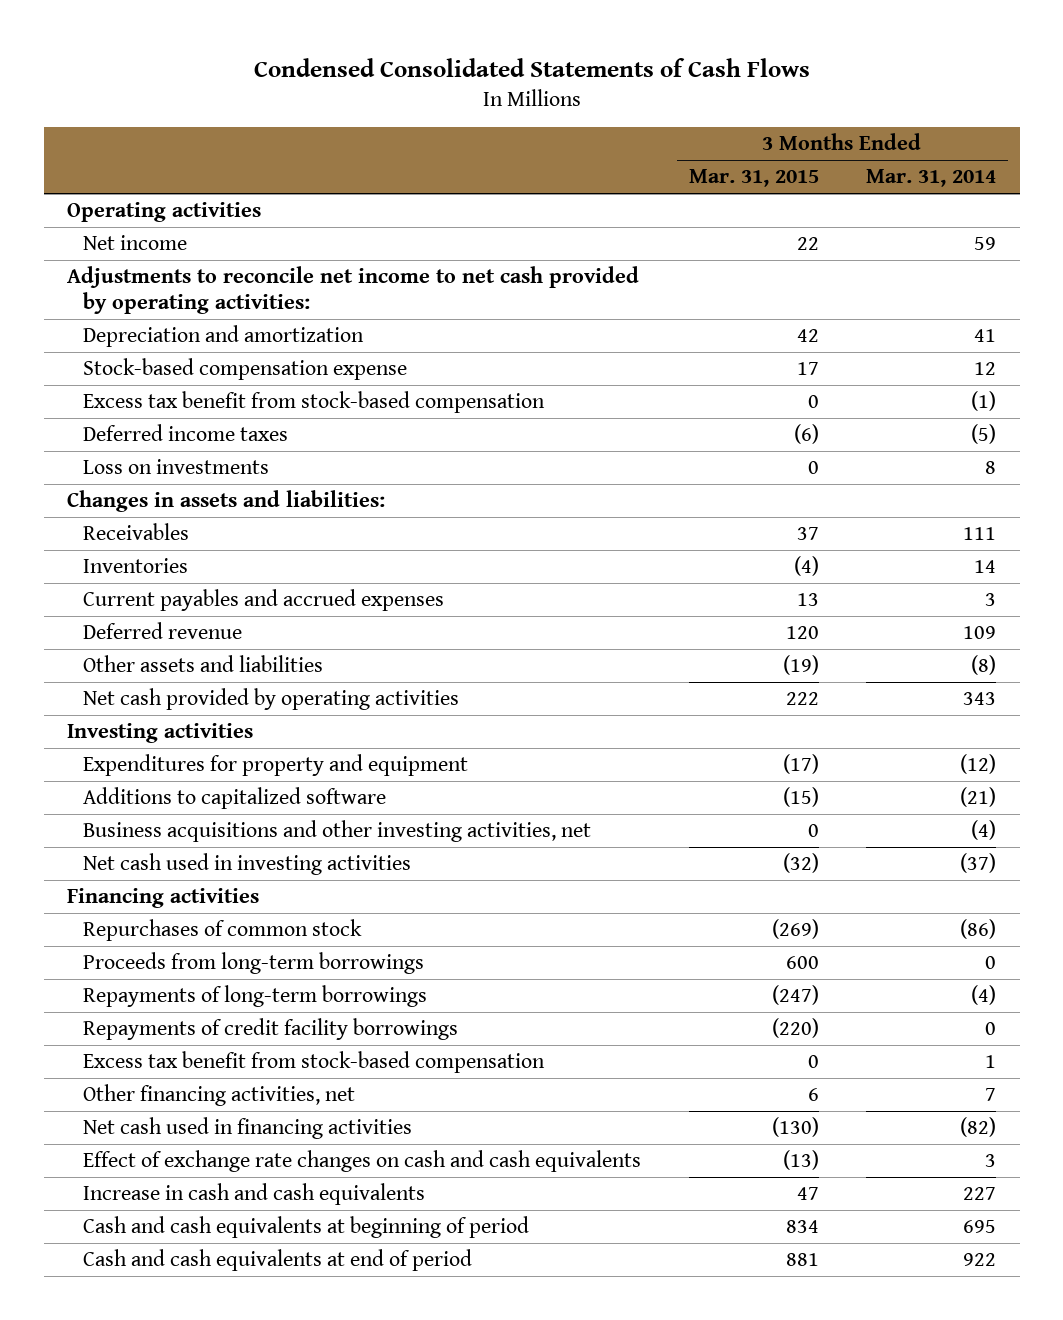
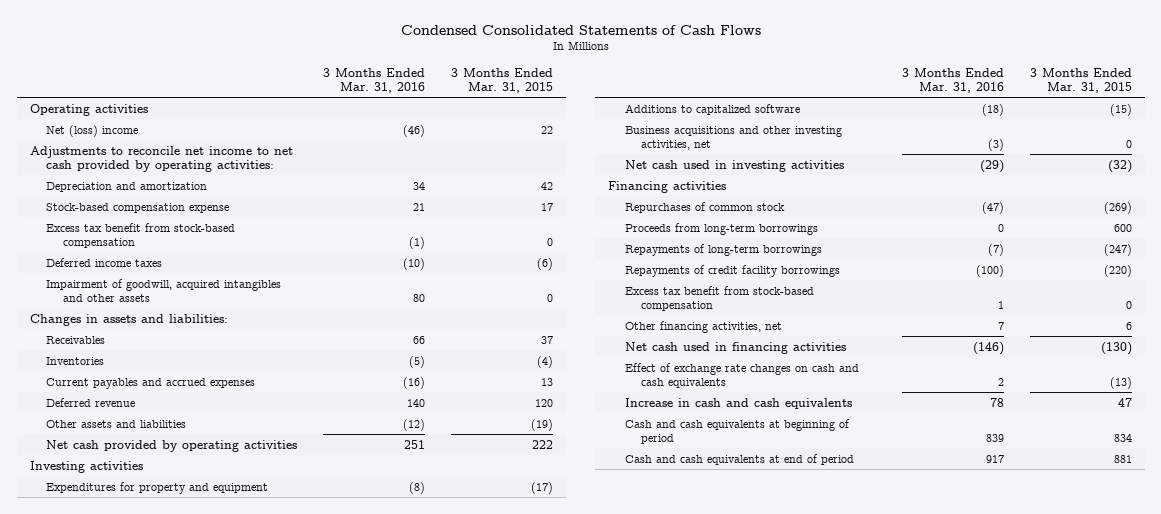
- | 3 Months Ended Mar. 31, 2015 | 3 Months Ended Mar. 31, 2014
+ | 3 Months Ended Mar. 31, 2016 | 3 Months Ended Mar. 31, 2015
- Net income | 22 | 59
+ Net (loss) income | (46) | 22
- Loss on investments | 0 | 8
+ Impairment of goodwill, acquired intangibles and other assets | 80 | 0

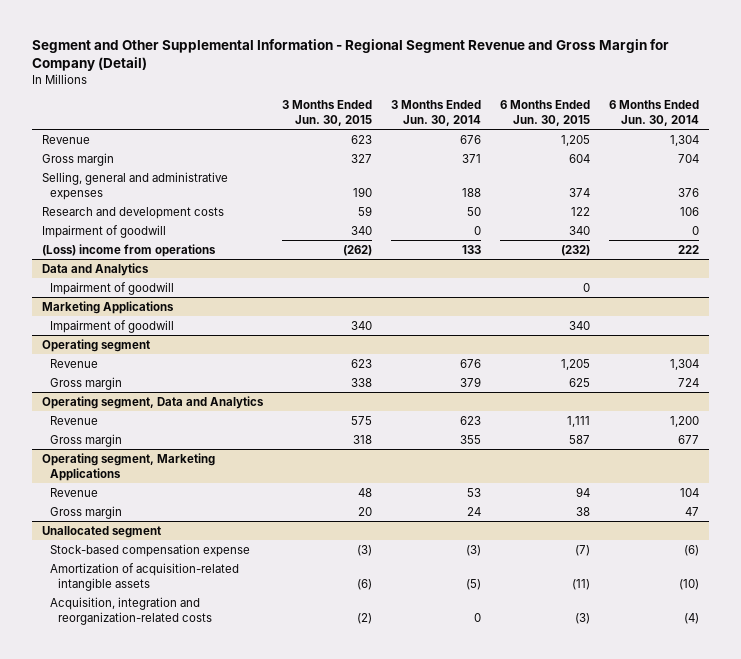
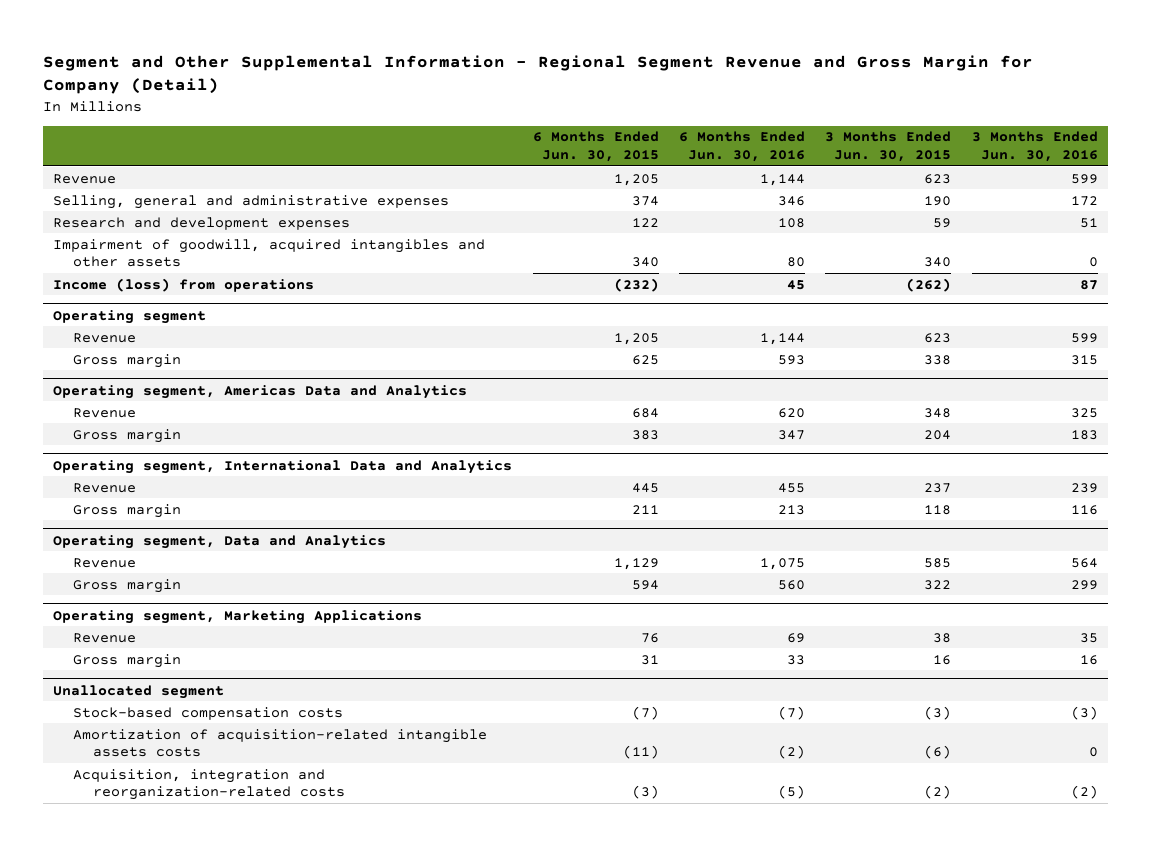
- | 3 Months Ended Jun. 30, 2015 | 3 Months Ended Jun. 30, 2014 | 6 Months Ended Jun. 30, 2015 | 6 Months Ended Jun. 30, 2014
+ | 6 Months Ended Jun. 30, 2015 | 6 Months Ended Jun. 30, 2016 | 3 Months Ended Jun. 30, 2015 | 3 Months Ended Jun. 30, 2016
- Gross margin | 327 | 371 | 604 | 704
- Research and development costs | 59 | 50 | 122 | 106
- Impairment of goodwill | 340 | 0 | 340 | 0
- (Loss) income from operations | (262) | 133 | (232) | 222
- Data and Analytics
- Impairment of goodwill | | | 0 |
- Marketing Applications
- Impairment of goodwill | 340 | | 340 |
+ Research and development expenses | 122 | 108 | 59 | 51
+ Impairment of goodwill, acquired intangibles and other assets | 340 | 80 | 340 | 0
+ Income (loss) from operations | (232) | 45 | (262) | 87
+ Operating segment, Americas Data and Analytics
+ Revenue | 684 | 620 | 348 | 325
+ Gross margin | 383 | 347 | 204 | 183
+ Operating segment, International Data and Analytics
+ Revenue | 445 | 455 | 237 | 239
+ Gross margin | 211 | 213 | 118 | 116
@ Operating segment, Data and Analytics
- Revenue | 575 | 623 | 1,111 | 1,200
- Gross margin | 318 | 355 | 587 | 677
+ Revenue | 1,129 | 1,075 | 585 | 564
+ Gross margin | 594 | 560 | 322 | 299
@ Operating segment, Marketing Applications
- Revenue | 48 | 53 | 94 | 104
- Gross margin | 20 | 24 | 38 | 47
+ Revenue | 76 | 69 | 38 | 35
+ Gross margin | 31 | 33 | 16 | 16
@ Unallocated segment
- Stock-based compensation expense | (3) | (3) | (7) | (6)
- Amortization of acquisition-related intangible assets | (6) | (5) | (11) | (10)
+ Stock-based compensation costs | (7) | (7) | (3) | (3)
+ Amortization of acquisition-related intangible assets costs | (11) | (2) | (6) | 0

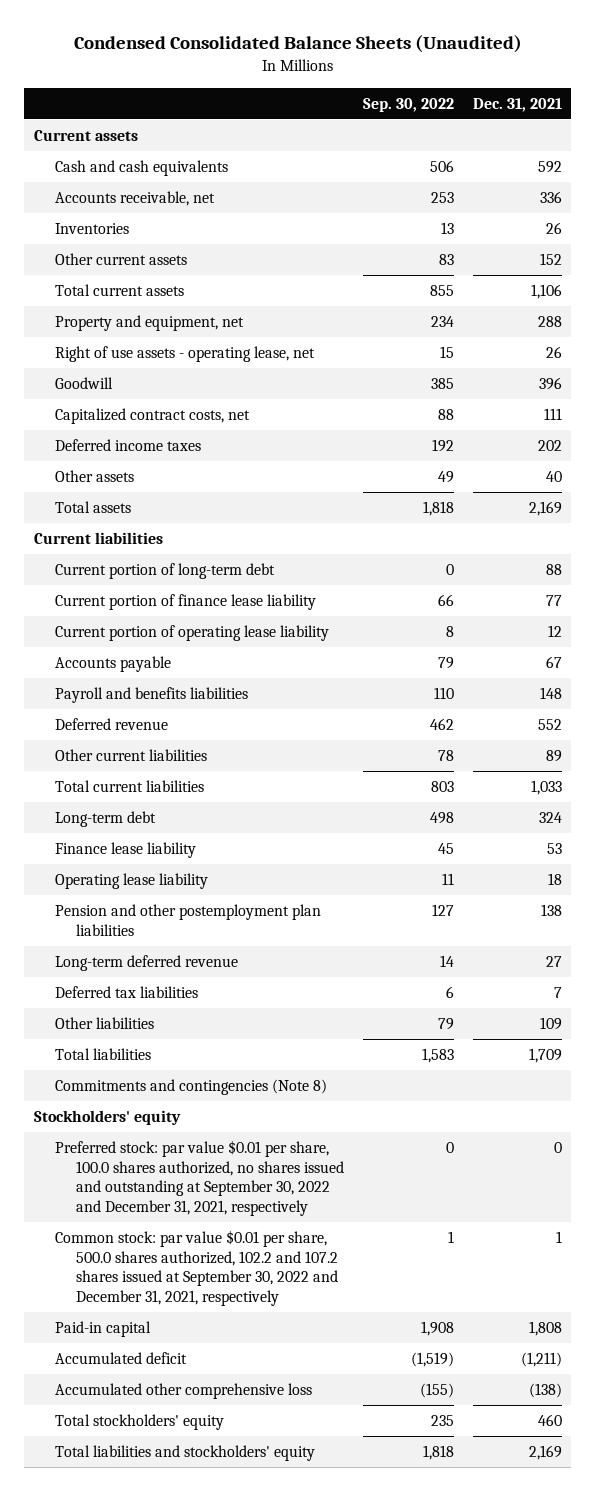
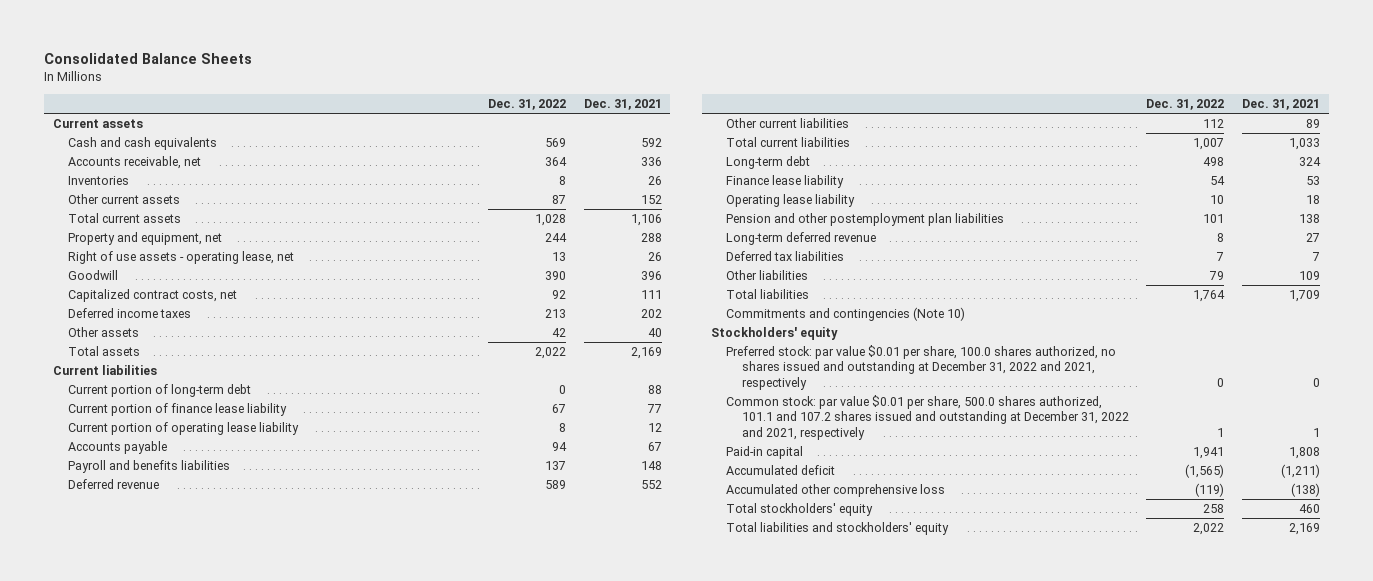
- Condensed Consolidated Balance Sheets (Unaudited)
+ Consolidated Balance Sheets
- | Sep. 30, 2022 | Dec. 31, 2021
+ | Dec. 31, 2022 | Dec. 31, 2021
- Commitments and contingencies (Note 8)
+ Commitments and contingencies (Note 10)
- Preferred stock: par value $0.01 per share, 100.0 shares authorized, no shares issued and outstanding at September 30, 2022 and December 31, 2021, respectively | 0 | 0
- Common stock: par value $0.01 per share, 500.0 shares authorized, 102.2 and 107.2 shares issued at September 30, 2022 and December 31, 2021, respectively | 1 | 1
+ Preferred stock: par value $0.01 per share, 100.0 shares authorized, no shares issued and outstanding at December 31, 2022 and 2021, respectively | 0 | 0
+ Common stock: par value $0.01 per share, 500.0 shares authorized, 101.1 and 107.2 shares issued and outstanding at December 31, 2022 and 2021, respectively | 1 | 1

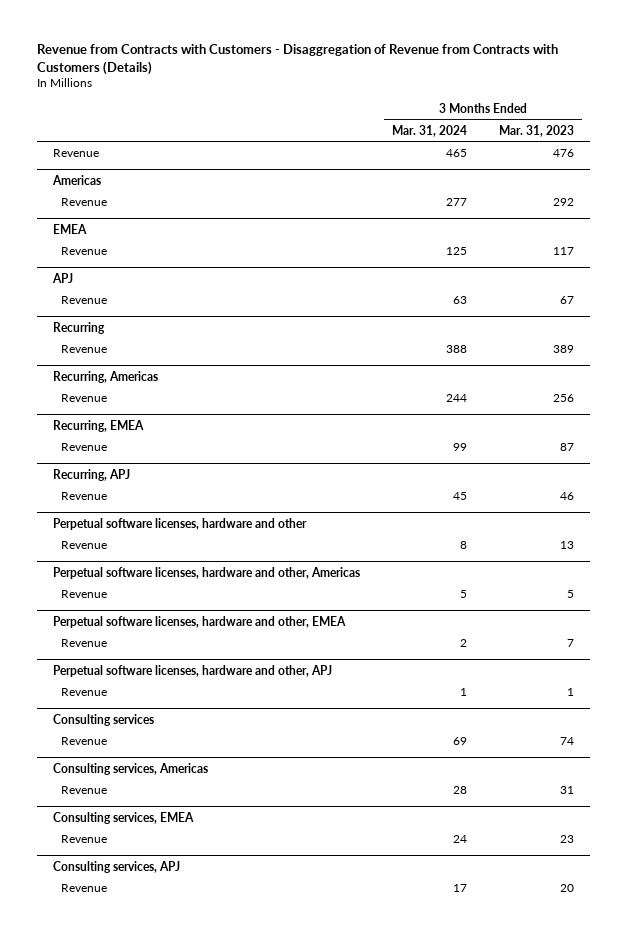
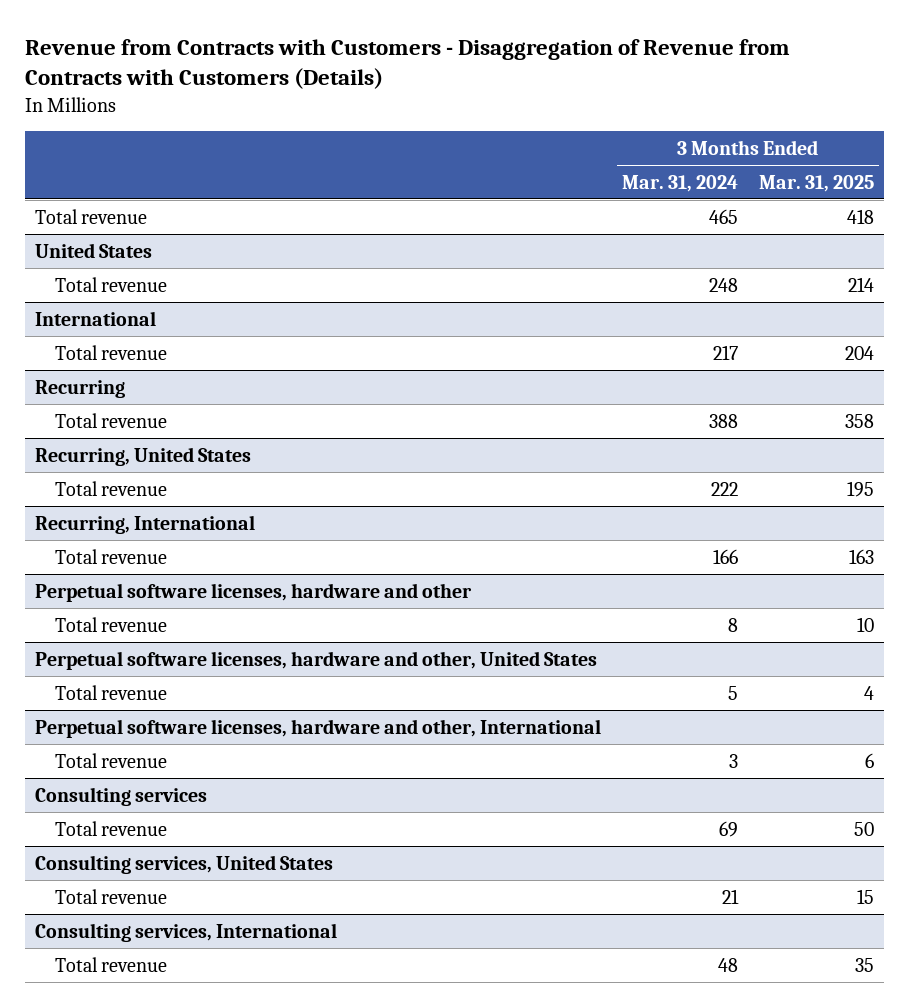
- | 3 Months Ended Mar. 31, 2024 | 3 Months Ended Mar. 31, 2023
+ | 3 Months Ended Mar. 31, 2024 | 3 Months Ended Mar. 31, 2025
- Revenue | 465 | 476
- Americas
- Revenue | 277 | 292
- EMEA
- Revenue | 125 | 117
- APJ
- Revenue | 63 | 67
+ Total revenue | 465 | 418
+ United States
+ Total revenue | 248 | 214
+ International
+ Total revenue | 217 | 204
@ Recurring
- Revenue | 388 | 389
- Recurring, Americas
- Revenue | 244 | 256
- Recurring, EMEA
- Revenue | 99 | 87
- Recurring, APJ
- Revenue | 45 | 46
@ Recurring
+ Total revenue | 388 | 358
+ Recurring, United States
+ Total revenue | 222 | 195
+ Recurring, International
+ Total revenue | 166 | 163
@ Perpetual software licenses, hardware and other
- Revenue | 8 | 13
- Perpetual software licenses, hardware and other, Americas
- Revenue | 5 | 5
- Perpetual software licenses, hardware and other, EMEA
- Revenue | 2 | 7
- Perpetual software licenses, hardware and other, APJ
- Revenue | 1 | 1
@ Perpetual software licenses, hardware and other
+ Total revenue | 8 | 10
+ Perpetual software licenses, hardware and other, United States
+ Total revenue | 5 | 4
+ Perpetual software licenses, hardware and other, International
+ Total revenue | 3 | 6
@ Consulting services
- Revenue | 69 | 74
- Consulting services, Americas
- Revenue | 28 | 31
- Consulting services, EMEA
- Revenue | 24 | 23
- Consulting services, APJ
- Revenue | 17 | 20
@ Consulting services
+ Total revenue | 69 | 50
+ Consulting services, United States
+ Total revenue | 21 | 15
+ Consulting services, International
+ Total revenue | 48 | 35

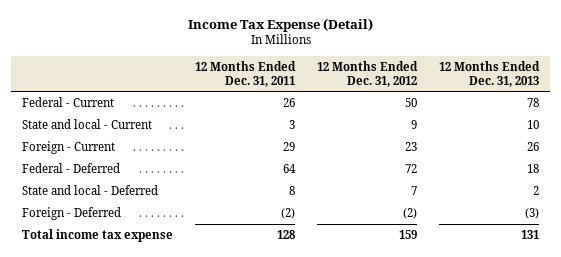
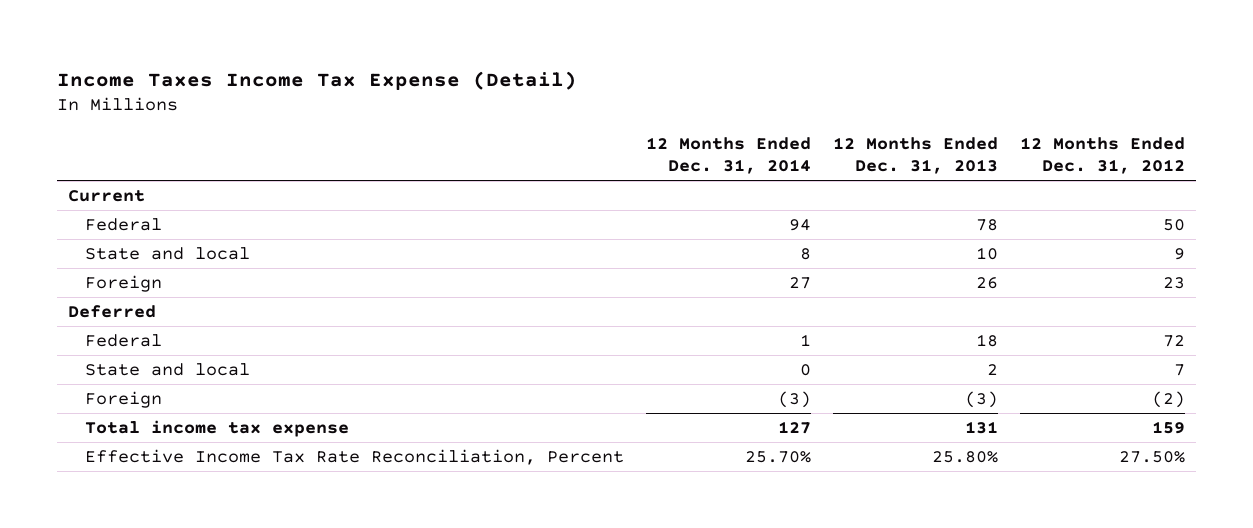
- Income Tax Expense (Detail)
+ Income Taxes Income Tax Expense (Detail)
- | 12 Months Ended Dec. 31, 2011 | 12 Months Ended Dec. 31, 2012 | 12 Months Ended Dec. 31, 2013
+ | 12 Months Ended Dec. 31, 2014 | 12 Months Ended Dec. 31, 2013 | 12 Months Ended Dec. 31, 2012
- Federal - Current | 26 | 50 | 78
- State and local - Current | 3 | 9 | 10
- Foreign - Current | 29 | 23 | 26
- Federal - Deferred | 64 | 72 | 18
- State and local - Deferred | 8 | 7 | 2
- Foreign - Deferred | (2) | (2) | (3)
+ Current
+ Federal | 94 | 78 | 50
+ State and local | 8 | 10 | 9
+ Foreign | 27 | 26 | 23
+ Deferred
+ Federal | 1 | 18 | 72
+ State and local | 0 | 2 | 7
+ Foreign | (3) | (3) | (2)
+ Effective Income Tax Rate Reconciliation, Percent | 25.70% | 25.80% | 27.50%

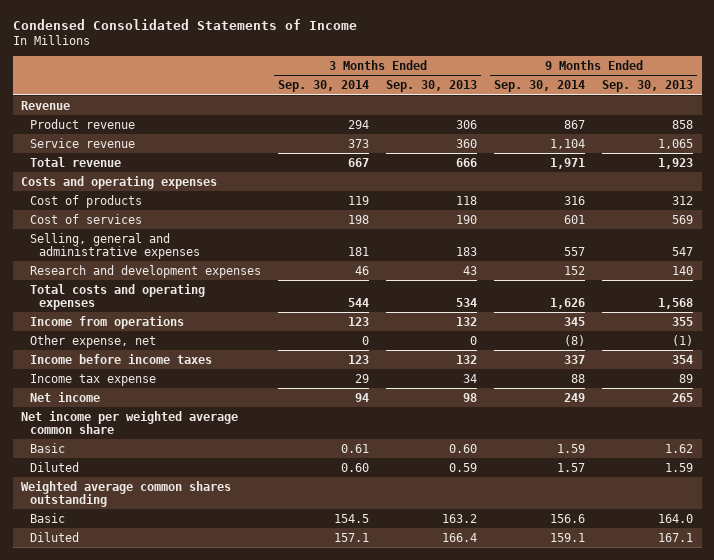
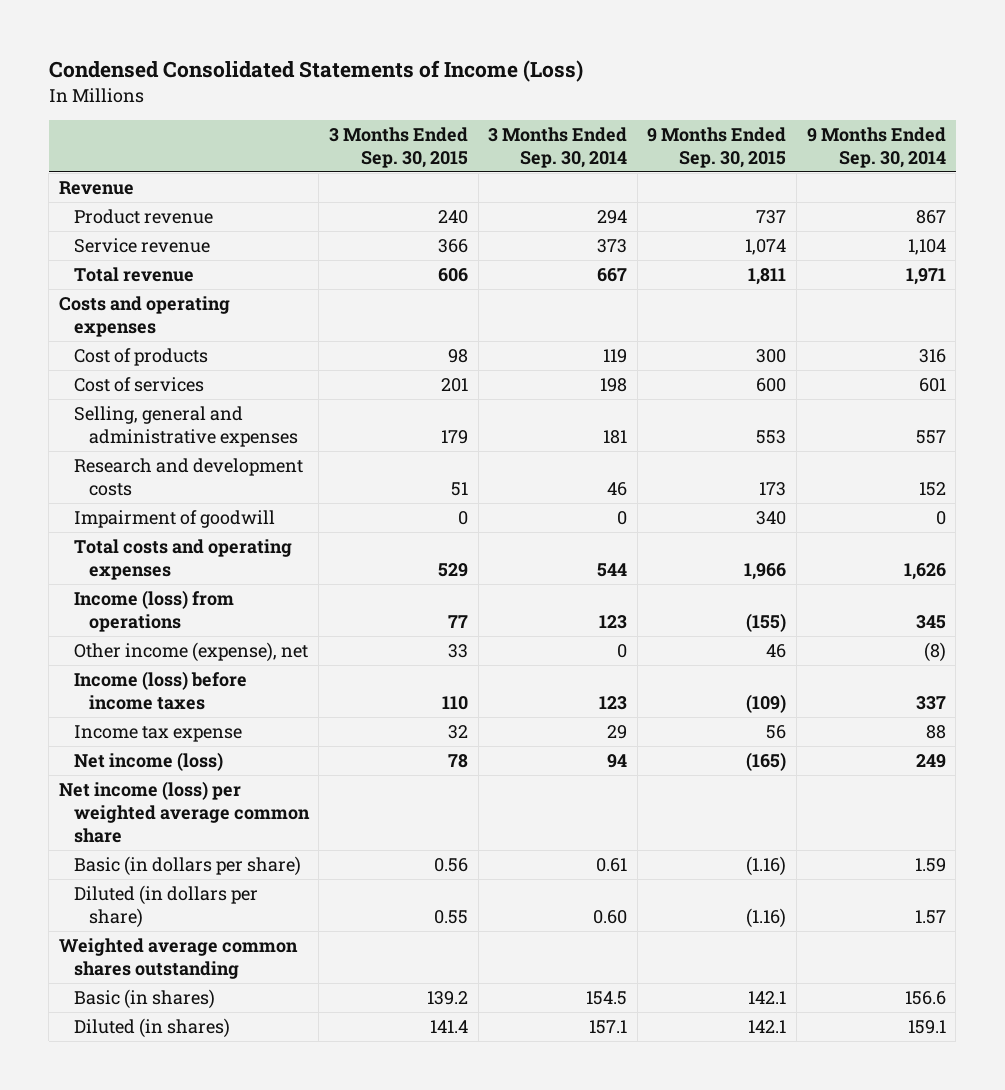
- Condensed Consolidated Statements of Income
+ Condensed Consolidated Statements of Income (Loss)
- | 3 Months Ended Sep. 30, 2014 | 3 Months Ended Sep. 30, 2013 | 9 Months Ended Sep. 30, 2014 | 9 Months Ended Sep. 30, 2013
+ | 3 Months Ended Sep. 30, 2015 | 3 Months Ended Sep. 30, 2014 | 9 Months Ended Sep. 30, 2015 | 9 Months Ended Sep. 30, 2014
- Research and development expenses | 46 | 43 | 152 | 140
+ Research and development costs | 51 | 46 | 173 | 152
+ Impairment of goodwill | 0 | 0 | 340 | 0
- Income from operations | 123 | 132 | 345 | 355
- Other expense, net | 0 | 0 | (8) | (1)
- Income before income taxes | 123 | 132 | 337 | 354
+ Income (loss) from operations | 77 | 123 | (155) | 345
+ Other income (expense), net | 33 | 0 | 46 | (8)
+ Income (loss) before income taxes | 110 | 123 | (109) | 337
- Net income | 94 | 98 | 249 | 265
- Net income per weighted average common share
- Basic | 0.61 | 0.60 | 1.59 | 1.62
- Diluted | 0.60 | 0.59 | 1.57 | 1.59
+ Net income (loss) | 78 | 94 | (165) | 249
+ Net income (loss) per weighted average common share
+ Basic (in dollars per share) | 0.56 | 0.61 | (1.16) | 1.59
+ Diluted (in dollars per share) | 0.55 | 0.60 | (1.16) | 1.57
- Basic | 154.5 | 163.2 | 156.6 | 164.0
- Diluted | 157.1 | 166.4 | 159.1 | 167.1
+ Basic (in shares) | 139.2 | 154.5 | 142.1 | 156.6
+ Diluted (in shares) | 141.4 | 157.1 | 142.1 | 159.1

